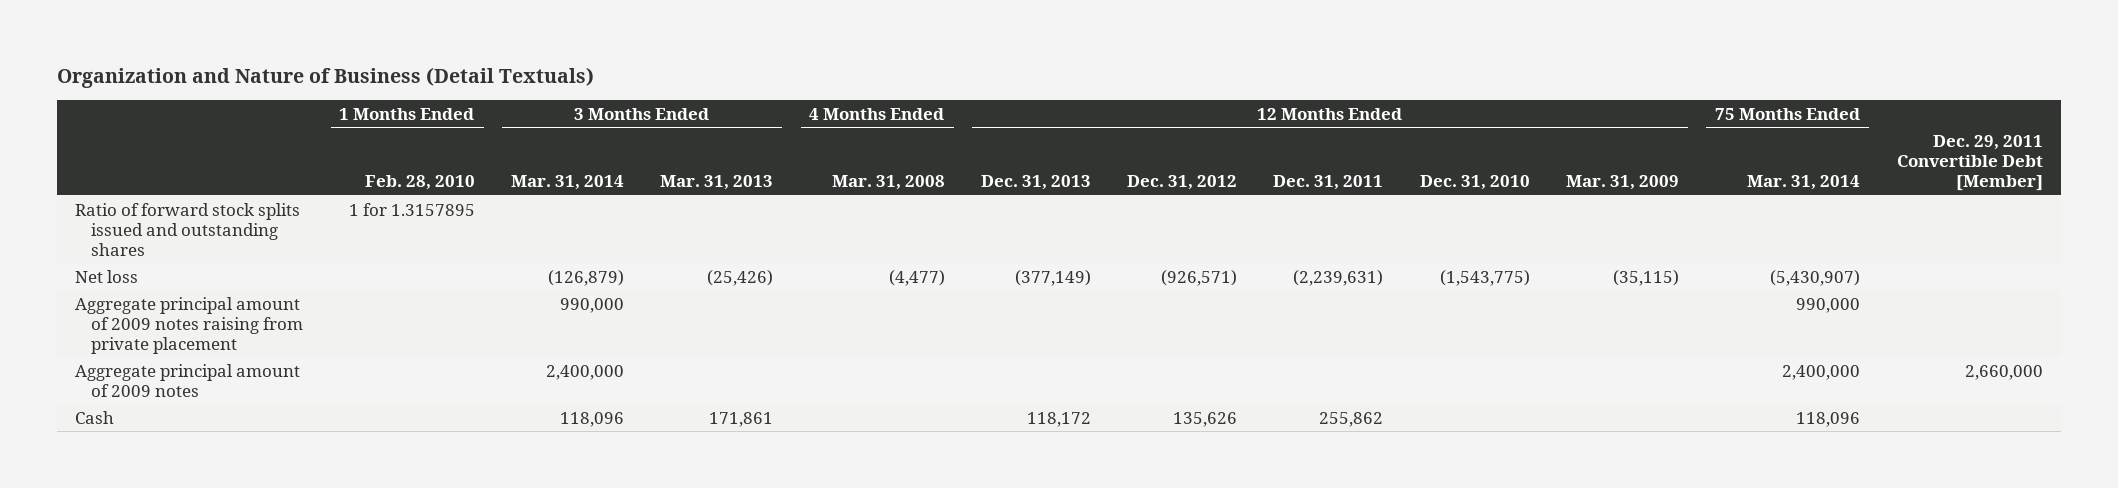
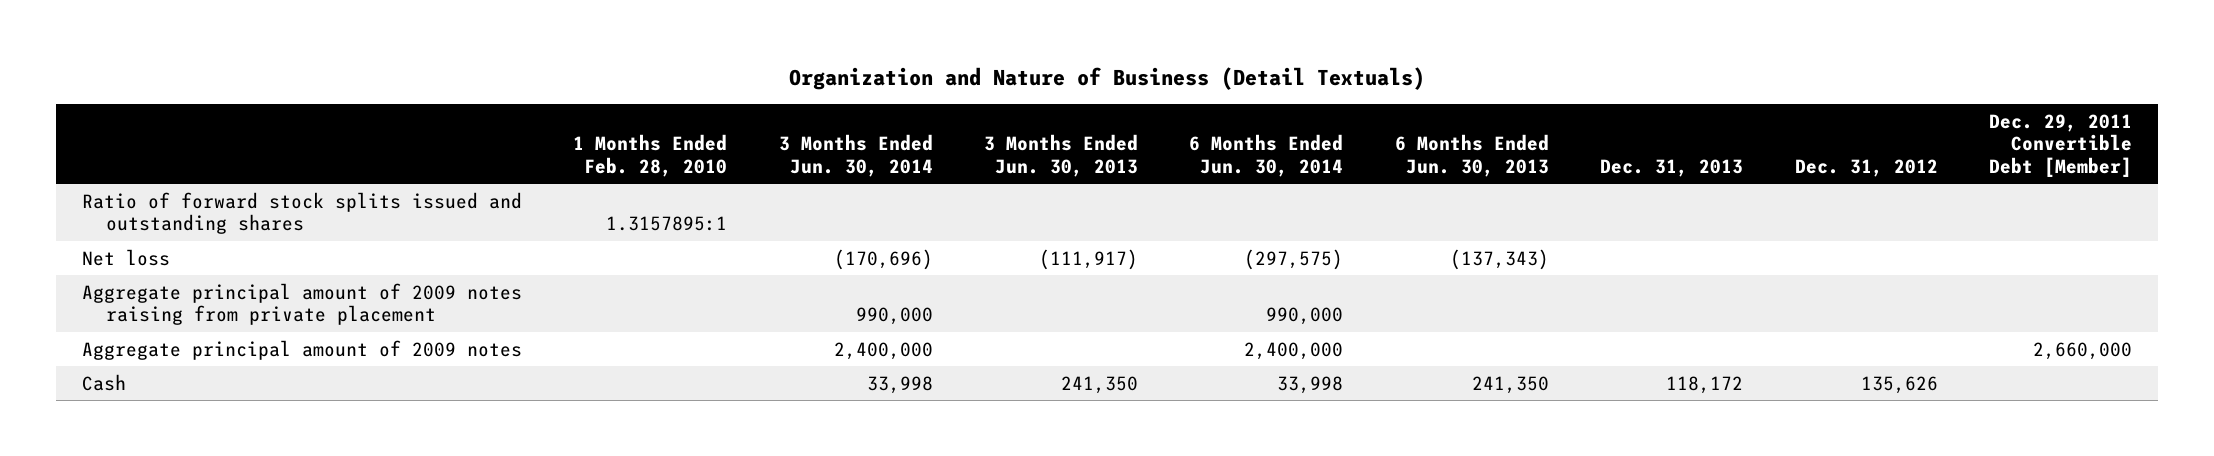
- | 1 Months Ended Feb. 28, 2010 | 3 Months Ended Mar. 31, 2014 | 3 Months Ended Mar. 31, 2013 | 4 Months Ended Mar. 31, 2008 | 12 Months Ended Dec. 31, 2013 | 12 Months Ended Dec. 31, 2012 | 12 Months Ended Dec. 31, 2011 | 12 Months Ended Dec. 31, 2010 | 12 Months Ended Mar. 31, 2009 | 75 Months Ended Mar. 31, 2014 | Dec. 29, 2011 Convertible Debt [Member]
+ | 1 Months Ended Feb. 28, 2010 | 3 Months Ended Jun. 30, 2014 | 3 Months Ended Jun. 30, 2013 | 6 Months Ended Jun. 30, 2014 | 6 Months Ended Jun. 30, 2013 | Dec. 31, 2013 | Dec. 31, 2012 | Dec. 29, 2011 Convertible Debt [Member]
- Ratio of forward stock splits issued and outstanding shares | 1 for 1.3157895 | | | | | | | | | |
+ Ratio of forward stock splits issued and outstanding shares | 1.3157895:1 | | | | | | |

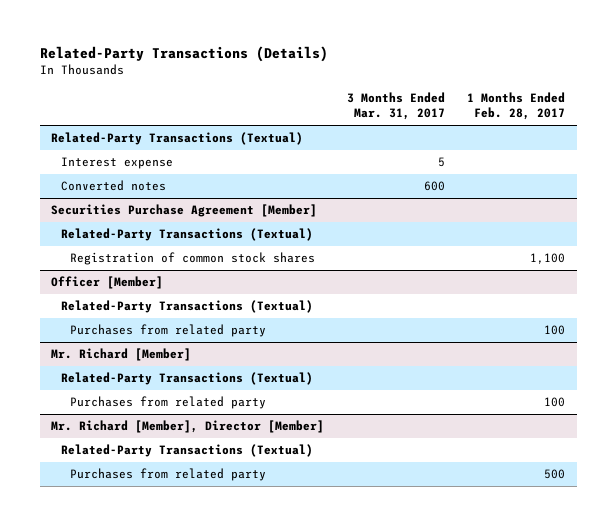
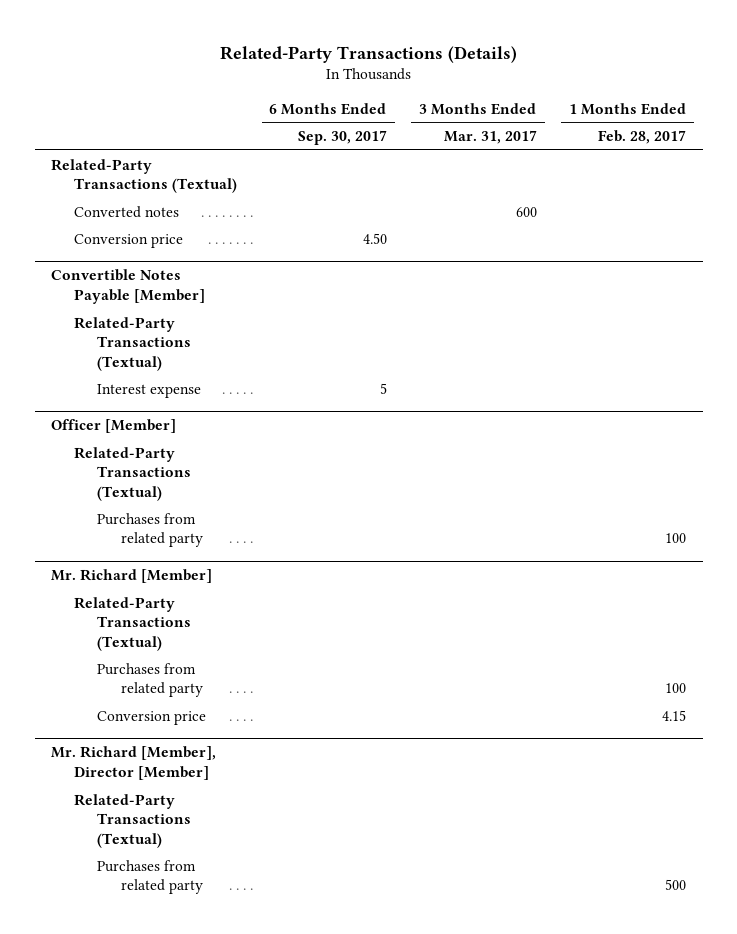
- | 3 Months Ended Mar. 31, 2017 | 1 Months Ended Feb. 28, 2017
+ | 6 Months Ended Sep. 30, 2017 | 3 Months Ended Mar. 31, 2017 | 1 Months Ended Feb. 28, 2017
- Interest expense | 5 |
- Securities Purchase Agreement [Member]
- Related-Party Transactions (Textual)
- Registration of common stock shares | | 1,100
+ Conversion price | 4.50 | |
+ Convertible Notes Payable [Member]
+ Related-Party Transactions (Textual)
+ Interest expense | 5 | |
@ Mr. Richard [Member]
+ Conversion price | | | 4.15

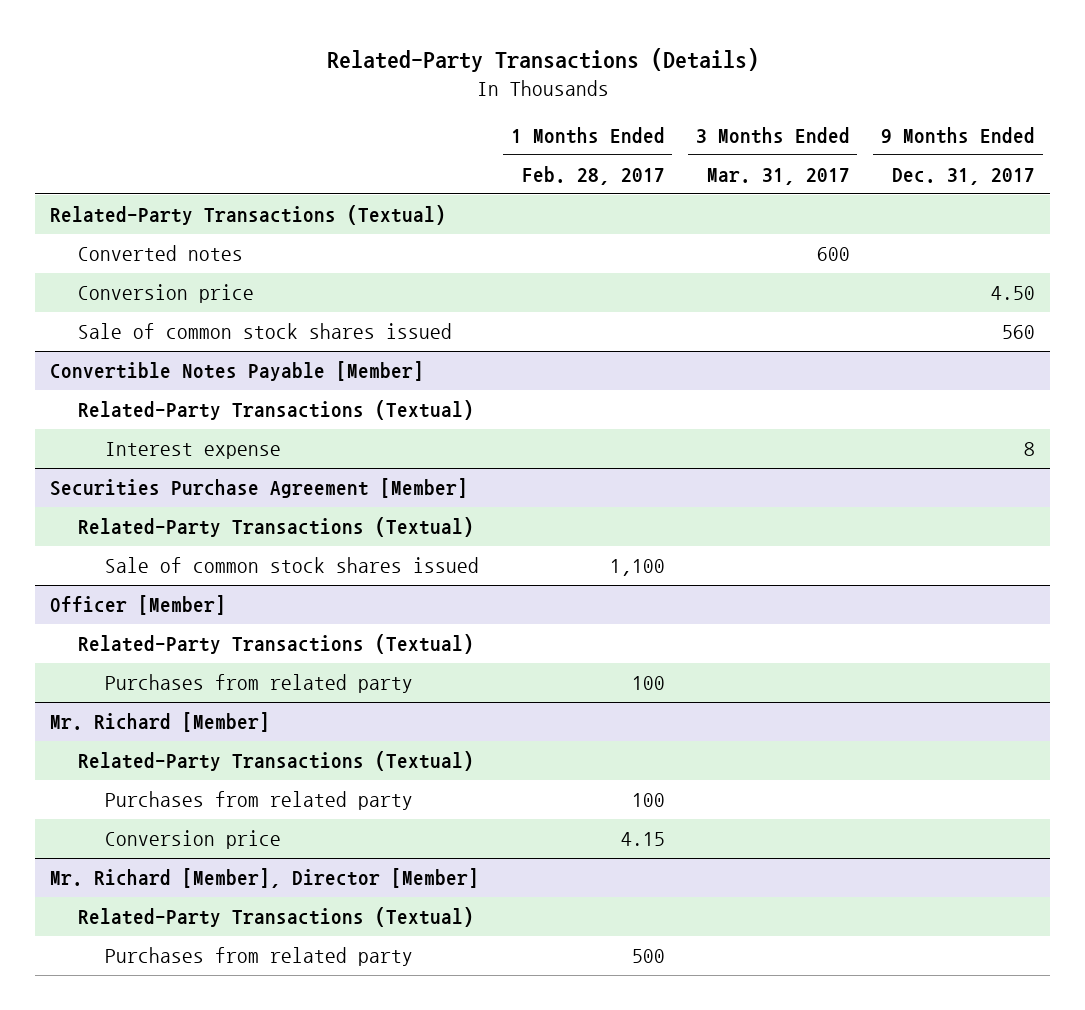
- | 6 Months Ended Sep. 30, 2017 | 3 Months Ended Mar. 31, 2017 | 1 Months Ended Feb. 28, 2017
+ | 1 Months Ended Feb. 28, 2017 | 3 Months Ended Mar. 31, 2017 | 9 Months Ended Dec. 31, 2017
+ Sale of common stock shares issued | | | 560
+ Securities Purchase Agreement [Member]
+ Related-Party Transactions (Textual)
+ Sale of common stock shares issued | 1,100 | |

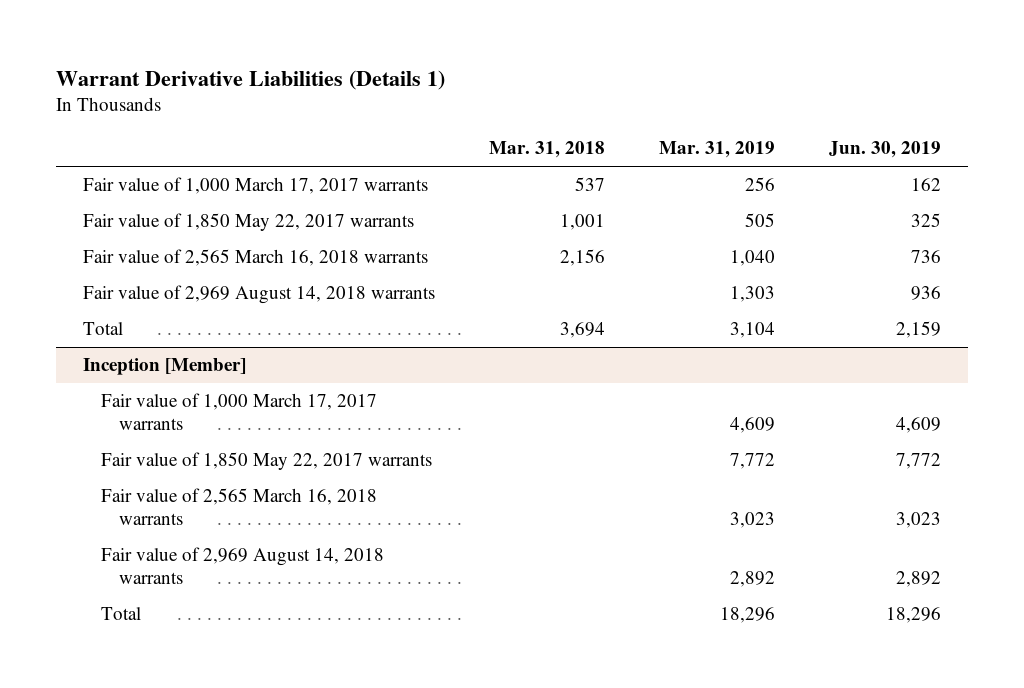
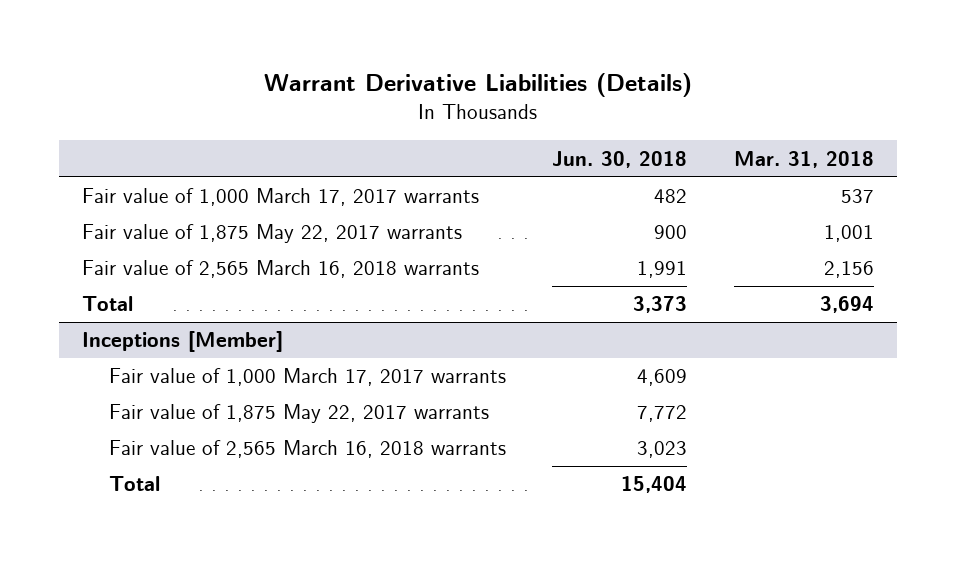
- Warrant Derivative Liabilities (Details 1)
+ Warrant Derivative Liabilities (Details)
- | Mar. 31, 2018 | Mar. 31, 2019 | Jun. 30, 2019
+ | Jun. 30, 2018 | Mar. 31, 2018
- Fair value of 1,850 May 22, 2017 warrants | 1,001 | 505 | 325
+ Fair value of 1,875 May 22, 2017 warrants | 900 | 1,001
- Fair value of 2,969 August 14, 2018 warrants | | 1,303 | 936
- Inception [Member]
+ Inceptions [Member]
- Fair value of 1,850 May 22, 2017 warrants | | 7,772 | 7,772
+ Fair value of 1,875 May 22, 2017 warrants | 7,772 |
- Fair value of 2,969 August 14, 2018 warrants | | 2,892 | 2,892

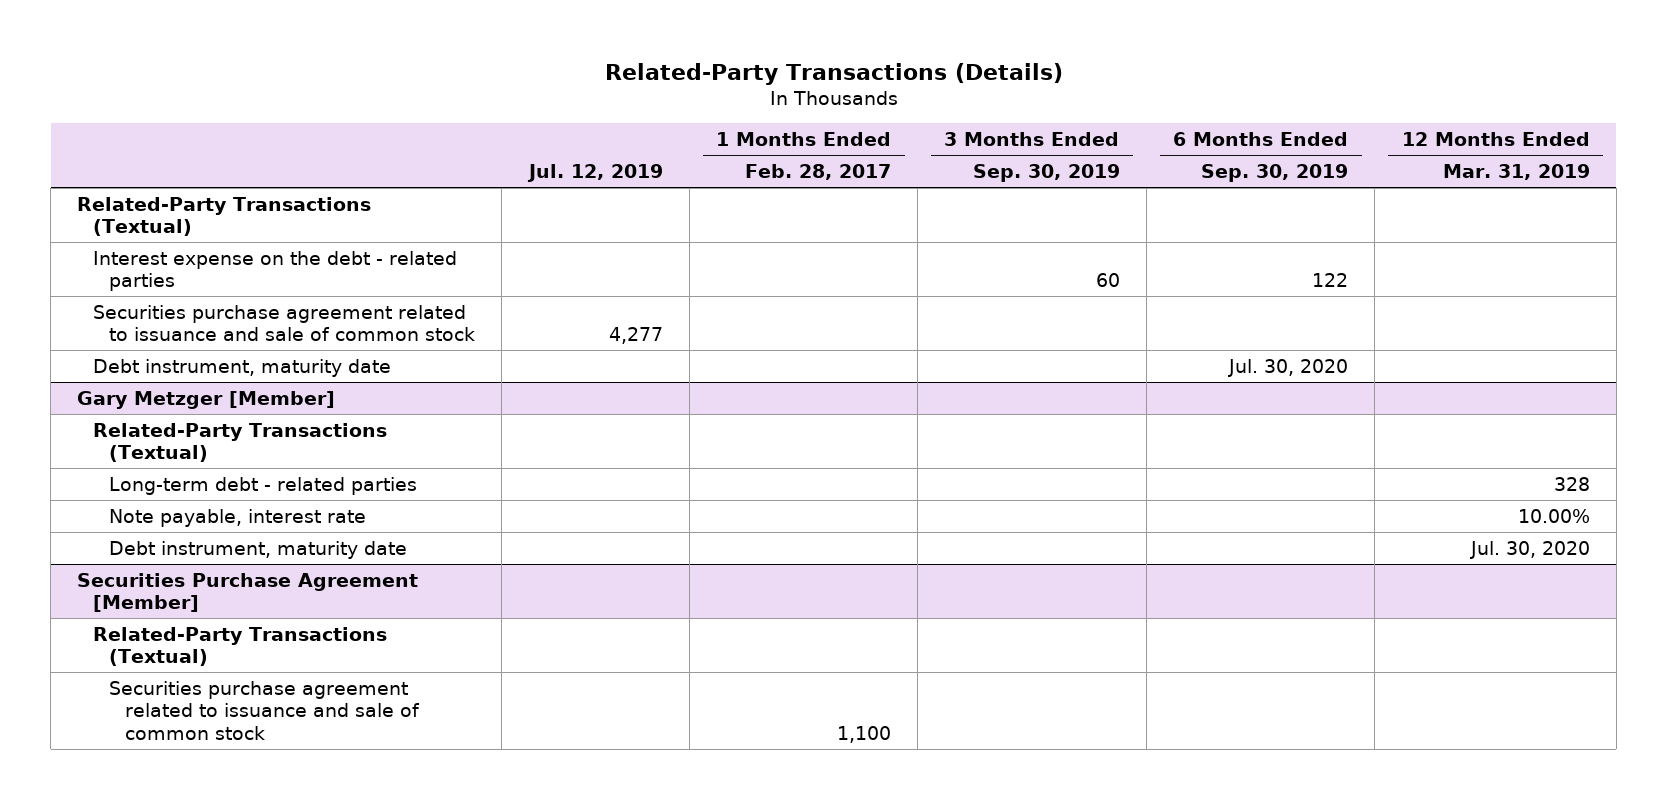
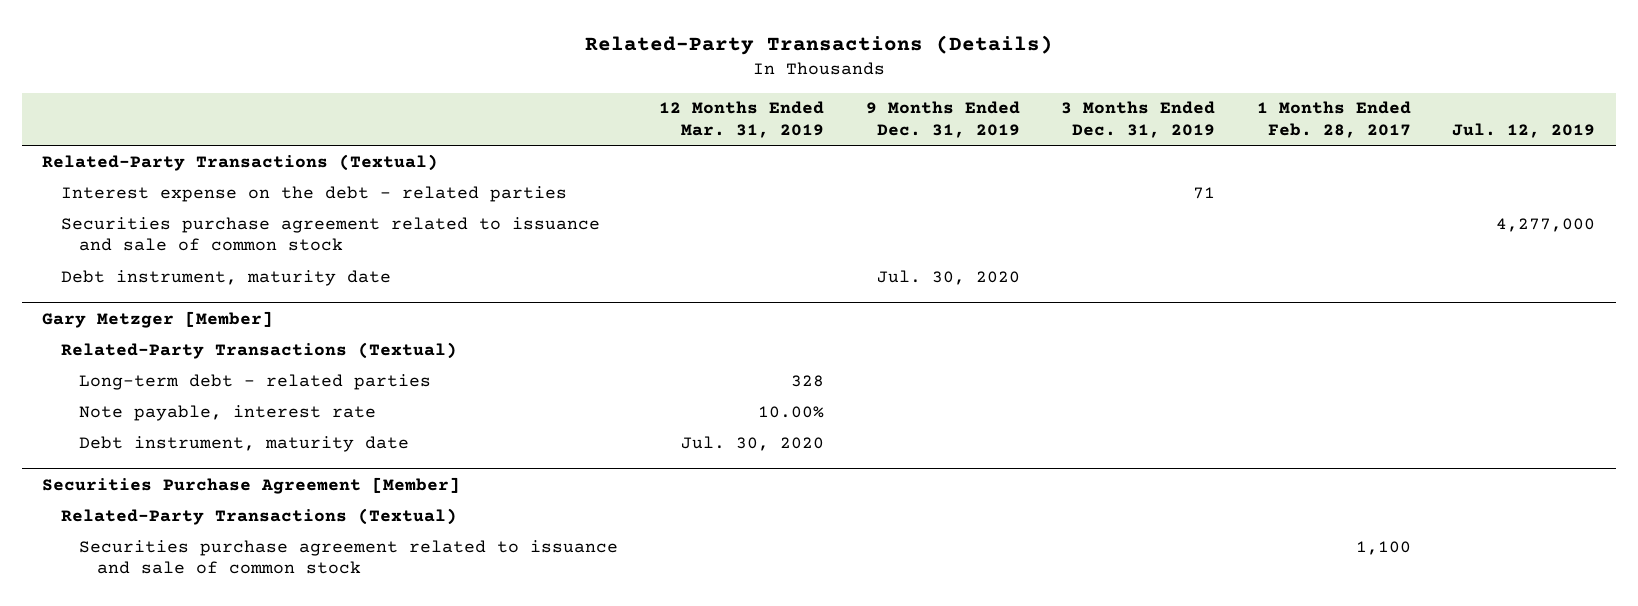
- | Jul. 12, 2019 | 1 Months Ended Feb. 28, 2017 | 3 Months Ended Sep. 30, 2019 | 6 Months Ended Sep. 30, 2019 | 12 Months Ended Mar. 31, 2019
+ | 12 Months Ended Mar. 31, 2019 | 9 Months Ended Dec. 31, 2019 | 3 Months Ended Dec. 31, 2019 | 1 Months Ended Feb. 28, 2017 | Jul. 12, 2019
- Securities purchase agreement related to issuance and sale of common stock | 4,277 | | | |
+ Securities purchase agreement related to issuance and sale of common stock | | | | | 4,277,000

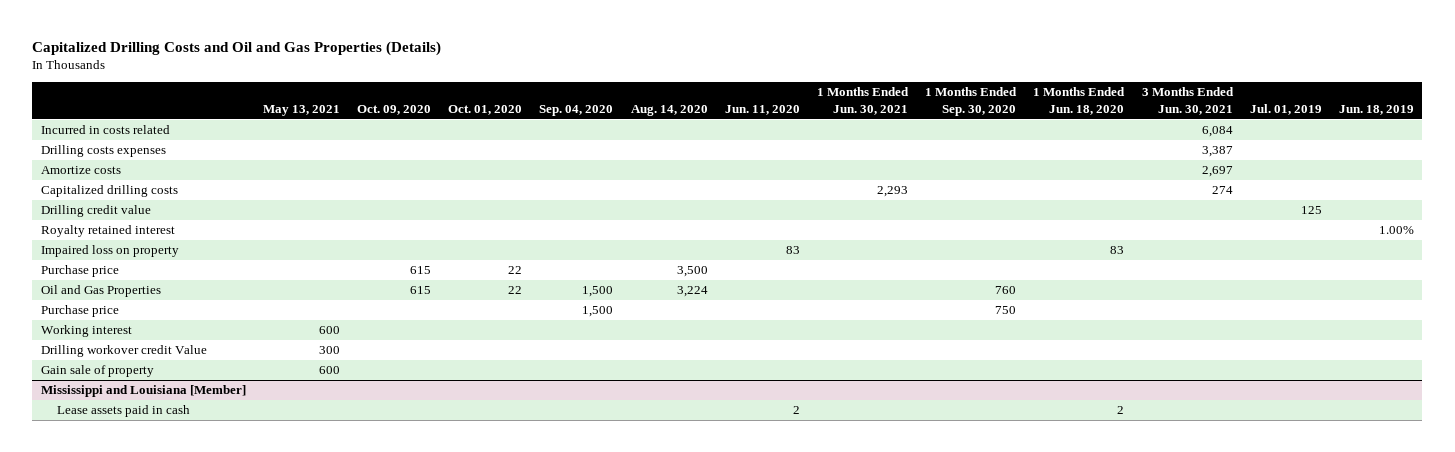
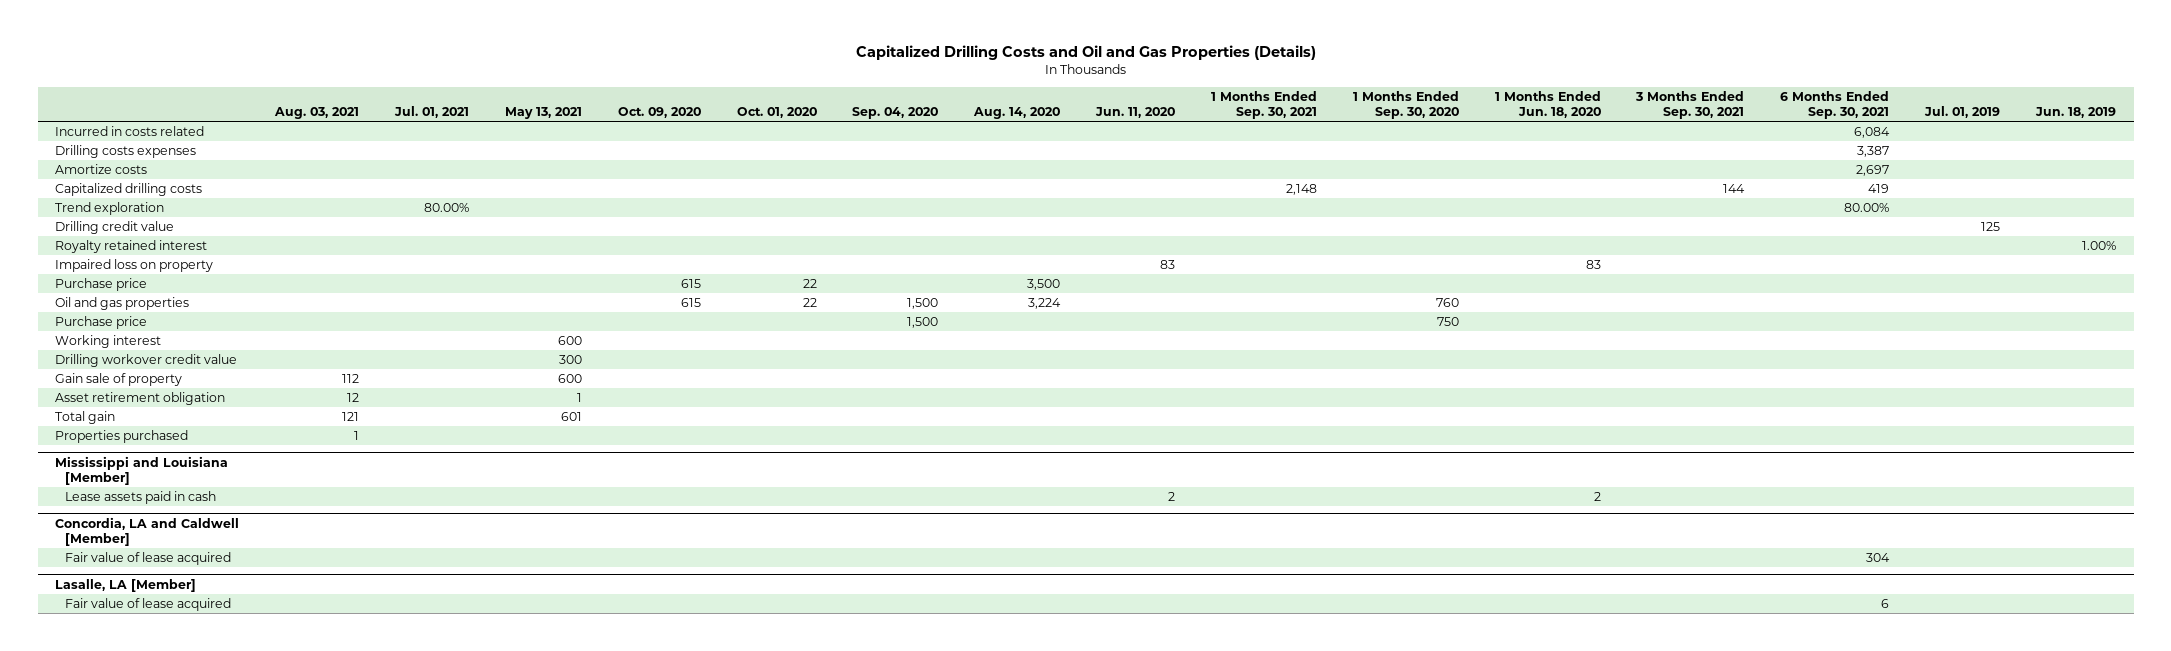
- | May 13, 2021 | Oct. 09, 2020 | Oct. 01, 2020 | Sep. 04, 2020 | Aug. 14, 2020 | Jun. 11, 2020 | 1 Months Ended Jun. 30, 2021 | 1 Months Ended Sep. 30, 2020 | 1 Months Ended Jun. 18, 2020 | 3 Months Ended Jun. 30, 2021 | Jul. 01, 2019 | Jun. 18, 2019
+ | Aug. 03, 2021 | Jul. 01, 2021 | May 13, 2021 | Oct. 09, 2020 | Oct. 01, 2020 | Sep. 04, 2020 | Aug. 14, 2020 | Jun. 11, 2020 | 1 Months Ended Sep. 30, 2021 | 1 Months Ended Sep. 30, 2020 | 1 Months Ended Jun. 18, 2020 | 3 Months Ended Sep. 30, 2021 | 6 Months Ended Sep. 30, 2021 | Jul. 01, 2019 | Jun. 18, 2019
+ Trend exploration | | 80.00% | | | | | | | | | | | 80.00% | |
- Oil and Gas Properties | | 615 | 22 | 1,500 | 3,224 | | | 760 | | | |
+ Oil and gas properties | | | | 615 | 22 | 1,500 | 3,224 | | | 760 | | | | |
- Drilling workover credit Value | 300 | | | | | | | | | | |
+ Drilling workover credit value | | | 300 | | | | | | | | | | | |
+ Asset retirement obligation | 12 | | 1 | | | | | | | | | | | |
+ Total gain | 121 | | 601 | | | | | | | | | | | |
+ Properties purchased | 1 | | | | | | | | | | | | | |
+ Concordia, LA and Caldwell [Member]
+ Fair value of lease acquired | | | | | | | | | | | | | 304 | |
+ Lasalle, LA [Member]
+ Fair value of lease acquired | | | | | | | | | | | | | 6 | |

